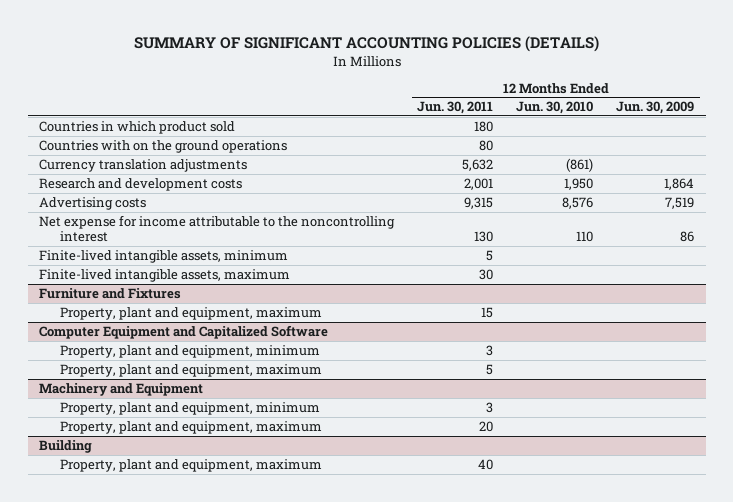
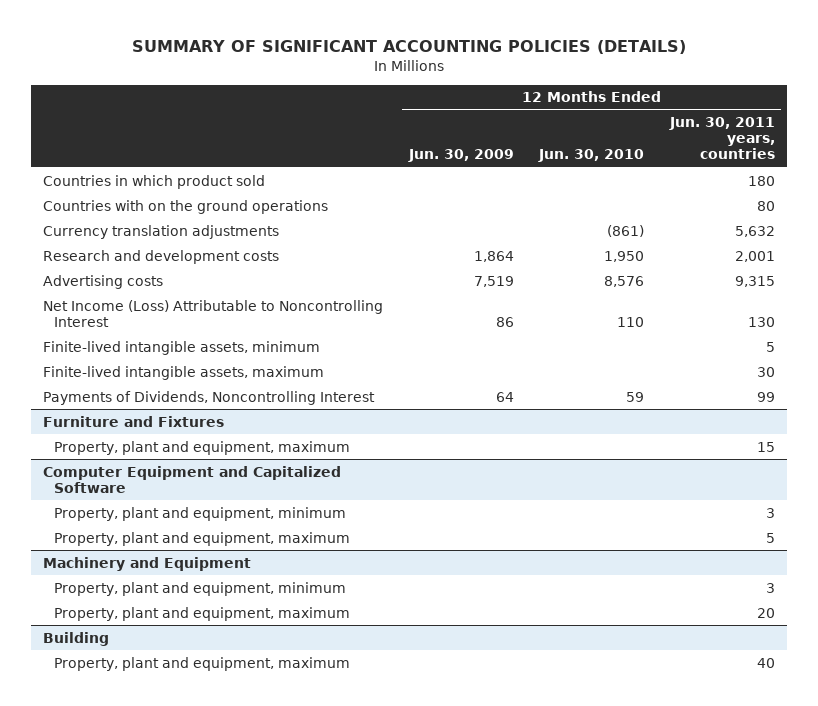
- | 12 Months Ended Jun. 30, 2011 | 12 Months Ended Jun. 30, 2010 | 12 Months Ended Jun. 30, 2009
+ | 12 Months Ended Jun. 30, 2009 | 12 Months Ended Jun. 30, 2010 | 12 Months Ended Jun. 30, 2011 years, countries
- Net expense for income attributable to the noncontrolling interest | 130 | 110 | 86
+ Net Income (Loss) Attributable to Noncontrolling Interest | 86 | 110 | 130
+ Payments of Dividends, Noncontrolling Interest | 64 | 59 | 99

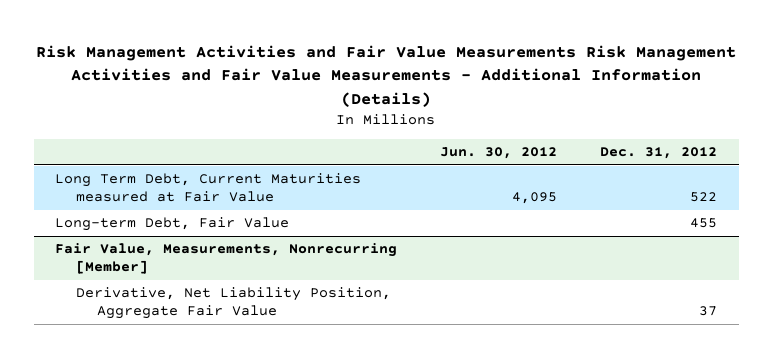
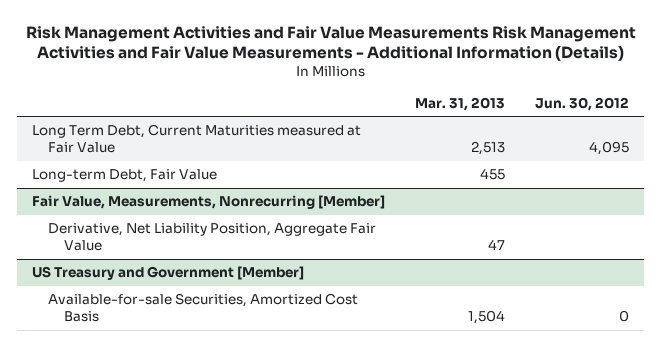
- | Jun. 30, 2012 | Dec. 31, 2012
+ | Mar. 31, 2013 | Jun. 30, 2012
+ US Treasury and Government [Member]
+ Available-for-sale Securities, Amortized Cost Basis | 1,504 | 0

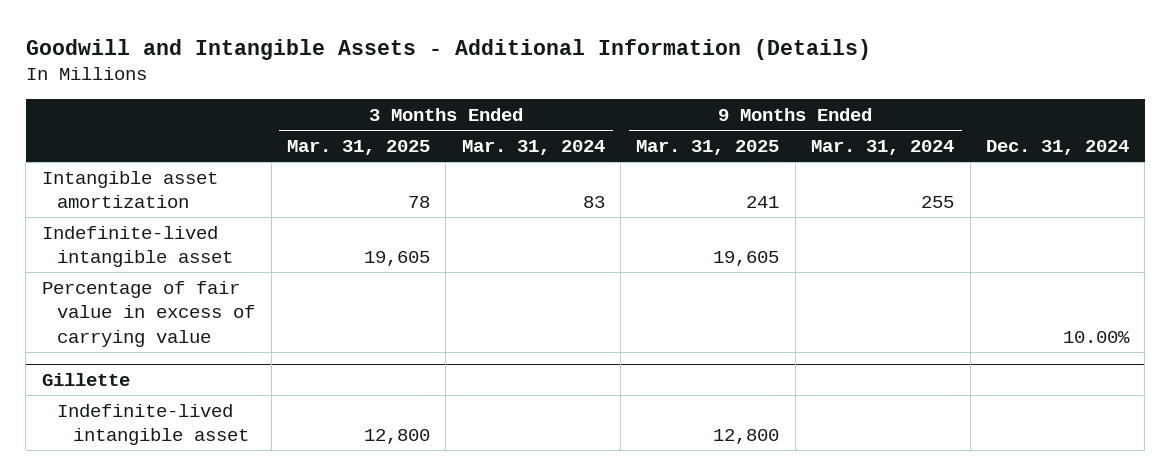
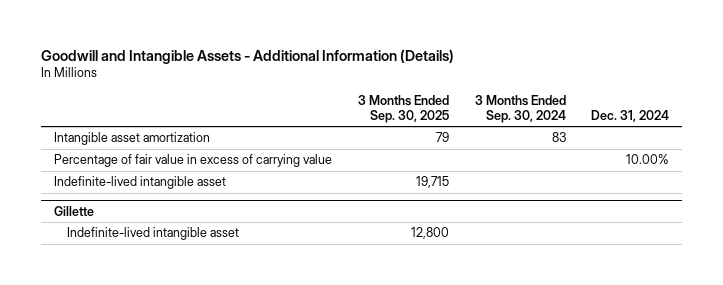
- | 3 Months Ended Mar. 31, 2025 | 3 Months Ended Mar. 31, 2024 | 9 Months Ended Mar. 31, 2025 | 9 Months Ended Mar. 31, 2024 | Dec. 31, 2024
+ | 3 Months Ended Sep. 30, 2025 | 3 Months Ended Sep. 30, 2024 | Dec. 31, 2024
moved down: Indefinite-lived intangible asset | 19,715 | |

